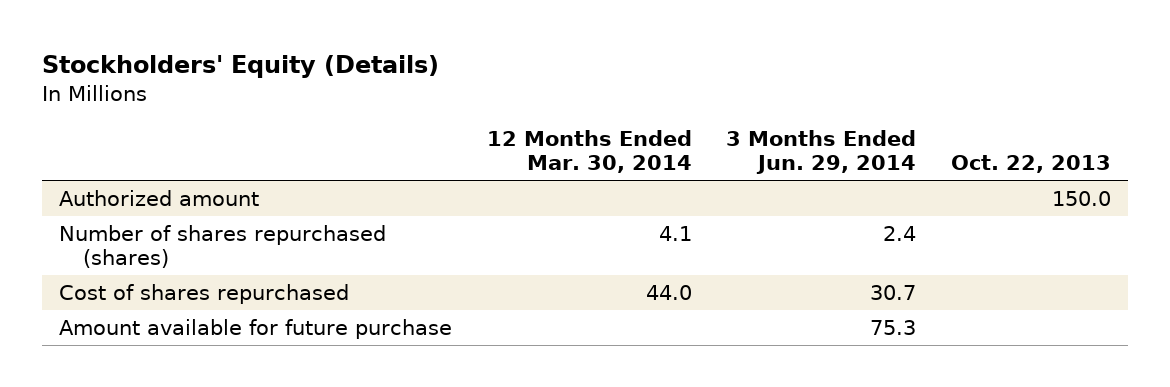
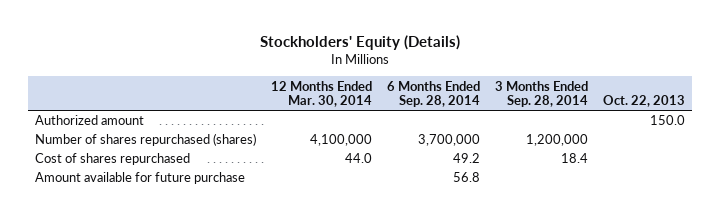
- | 12 Months Ended Mar. 30, 2014 | 3 Months Ended Jun. 29, 2014 | Oct. 22, 2013
+ | 12 Months Ended Mar. 30, 2014 | 6 Months Ended Sep. 28, 2014 | 3 Months Ended Sep. 28, 2014 | Oct. 22, 2013
- Number of shares repurchased (shares) | 4.1 | 2.4 |
+ Number of shares repurchased (shares) | 4,100,000 | 3,700,000 | 1,200,000 |

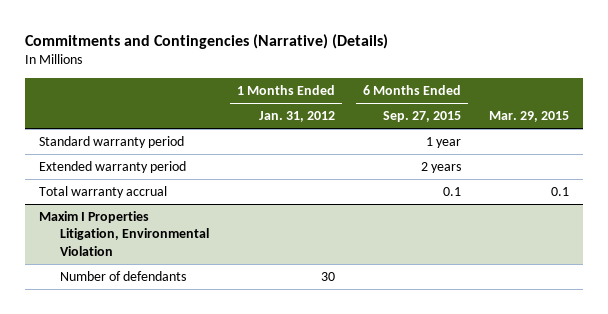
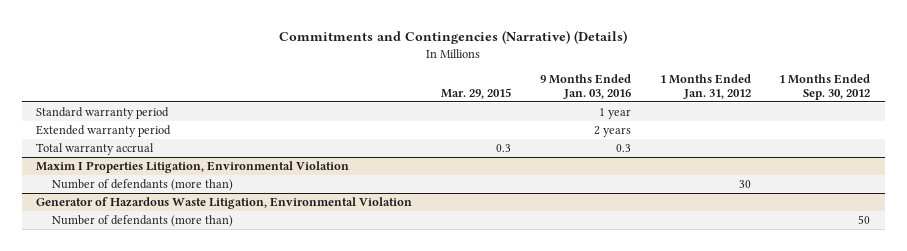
- | 1 Months Ended Jan. 31, 2012 | 6 Months Ended Sep. 27, 2015 | Mar. 29, 2015
+ | Mar. 29, 2015 | 9 Months Ended Jan. 03, 2016 | 1 Months Ended Jan. 31, 2012 | 1 Months Ended Sep. 30, 2012
- Total warranty accrual | | 0.1 | 0.1
+ Total warranty accrual | 0.3 | 0.3 | |
@ Maxim I Properties Litigation, Environmental Violation
- Number of defendants | 30 | |
+ Number of defendants (more than) | | | 30 |
+ Generator of Hazardous Waste Litigation, Environmental Violation
+ Number of defendants (more than) | | | | 50

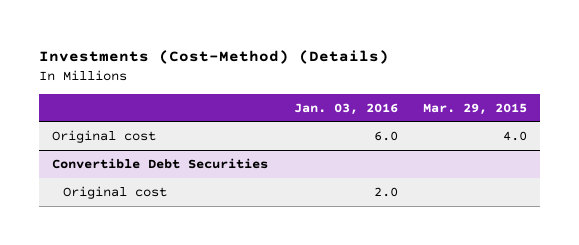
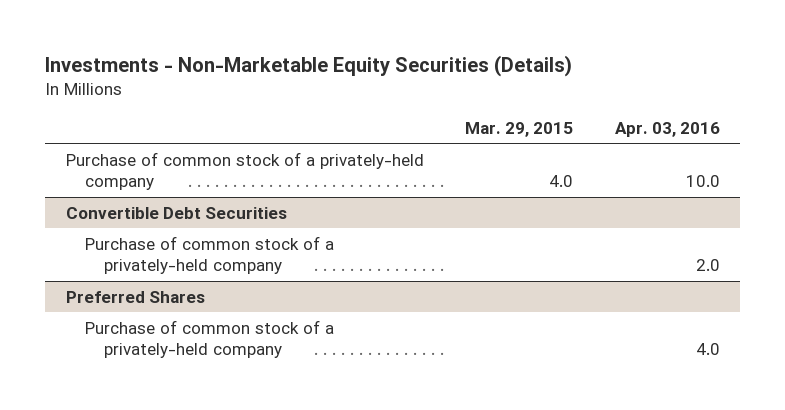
- Investments (Cost-Method) (Details)
+ Investments - Non-Marketable Equity Securities (Details)
- | Jan. 03, 2016 | Mar. 29, 2015
+ | Mar. 29, 2015 | Apr. 03, 2016
- Original cost | 6.0 | 4.0
+ Purchase of common stock of a privately-held company | 4.0 | 10.0
@ Convertible Debt Securities
- Original cost | 2.0 |
+ Purchase of common stock of a privately-held company | | 2.0
+ Preferred Shares
+ Purchase of common stock of a privately-held company | | 4.0

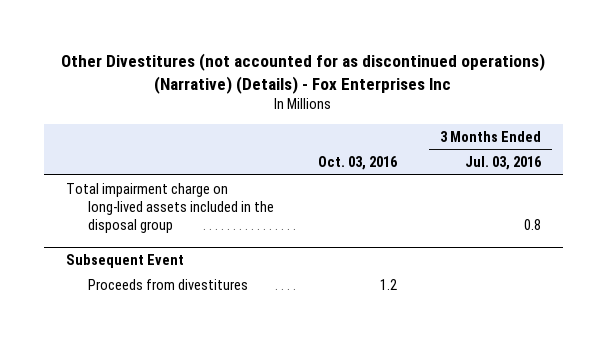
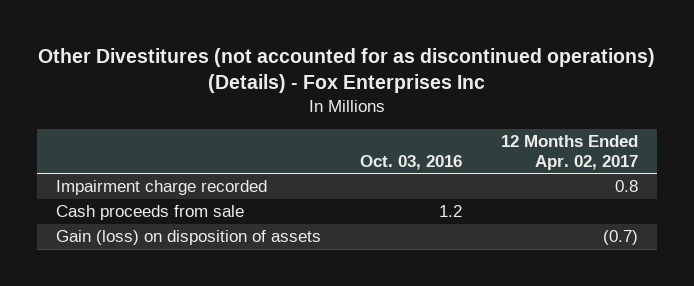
- Other Divestitures (not accounted for as discontinued operations) (Narrative) (Details) - Fox Enterprises Inc
+ Other Divestitures (not accounted for as discontinued operations) (Details) - Fox Enterprises Inc
- | Oct. 03, 2016 | 3 Months Ended Jul. 03, 2016
+ | Oct. 03, 2016 | 12 Months Ended Apr. 02, 2017
- Total impairment charge on long-lived assets included in the disposal group | | 0.8
- Subsequent Event
- Proceeds from divestitures | 1.2 |
+ Impairment charge recorded | | 0.8
+ Cash proceeds from sale | 1.2 |
+ Gain (loss) on disposition of assets | | (0.7)

